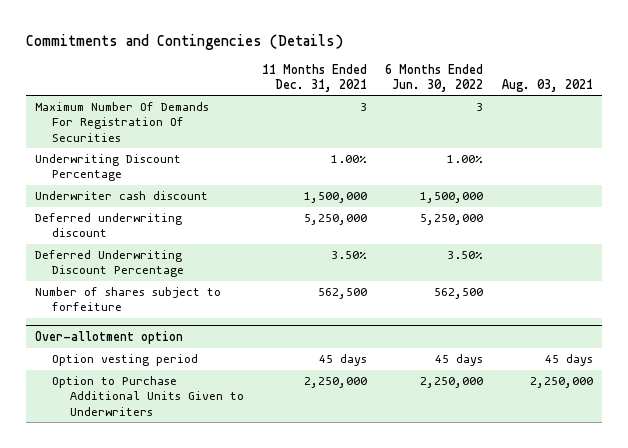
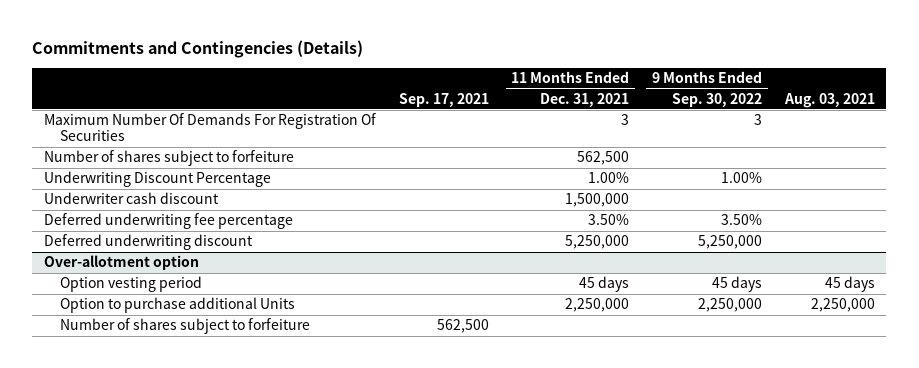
- | 11 Months Ended Dec. 31, 2021 | 6 Months Ended Jun. 30, 2022 | Aug. 03, 2021
+ | Sep. 17, 2021 | 11 Months Ended Dec. 31, 2021 | 9 Months Ended Sep. 30, 2022 | Aug. 03, 2021
moved up: Number of shares subject to forfeiture | | 562,500 | |
+ Deferred underwriting fee percentage | | 3.50% | 3.50% |
- Deferred Underwriting Discount Percentage | 3.50% | 3.50% |
@ Over-allotment option
- Option to Purchase Additional Units Given to Underwriters | 2,250,000 | 2,250,000 | 2,250,000
+ Option to purchase additional Units | | 2,250,000 | 2,250,000 | 2,250,000
+ Number of shares subject to forfeiture | 562,500 | | |

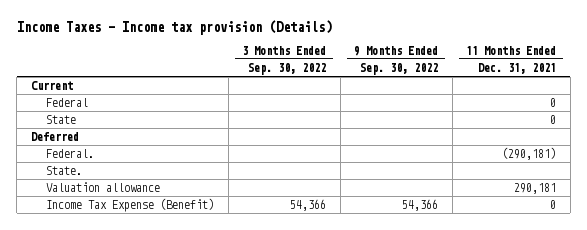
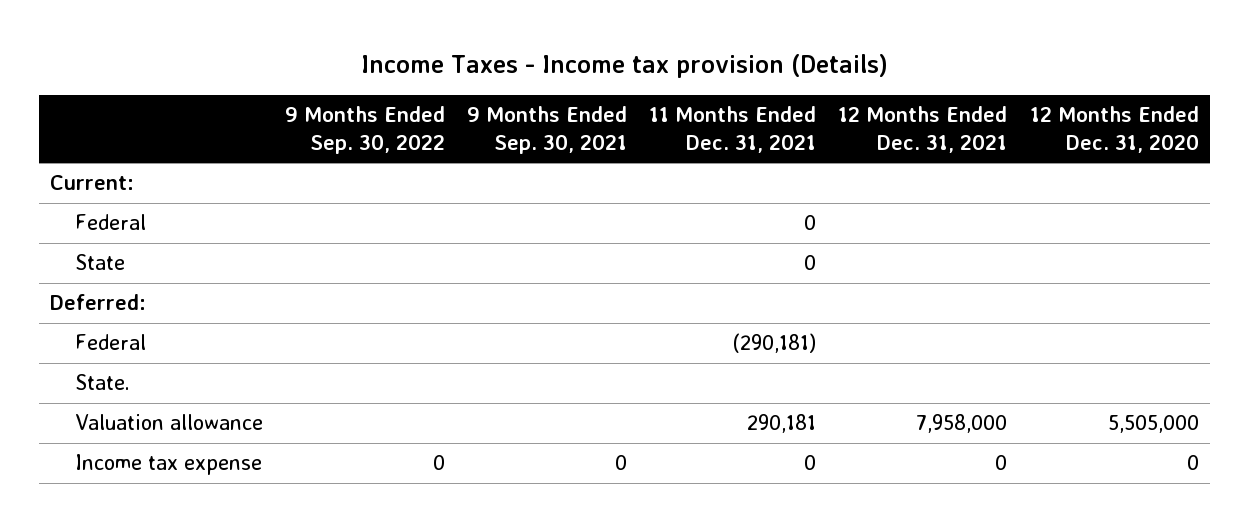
- | 3 Months Ended Sep. 30, 2022 | 9 Months Ended Sep. 30, 2022 | 11 Months Ended Dec. 31, 2021
+ | 9 Months Ended Sep. 30, 2022 | 9 Months Ended Sep. 30, 2021 | 11 Months Ended Dec. 31, 2021 | 12 Months Ended Dec. 31, 2021 | 12 Months Ended Dec. 31, 2020
- Current
+ Current:
- Deferred
- Federal. | | | (290,181)
+ Deferred:
+ Federal | | | (290,181) | |
- Income Tax Expense (Benefit) | 54,366 | 54,366 | 0
+ Income tax expense | 0 | 0 | 0 | 0 | 0

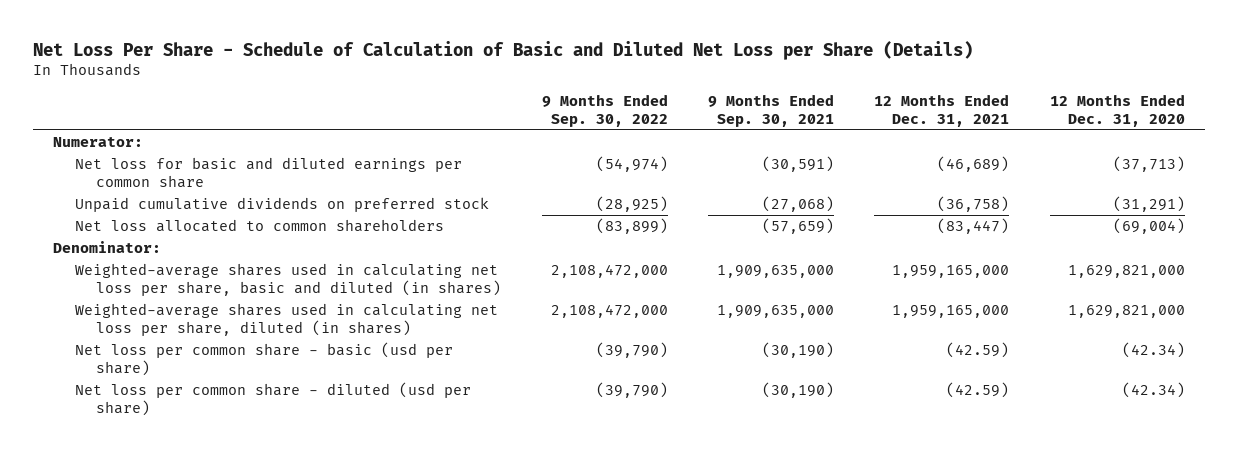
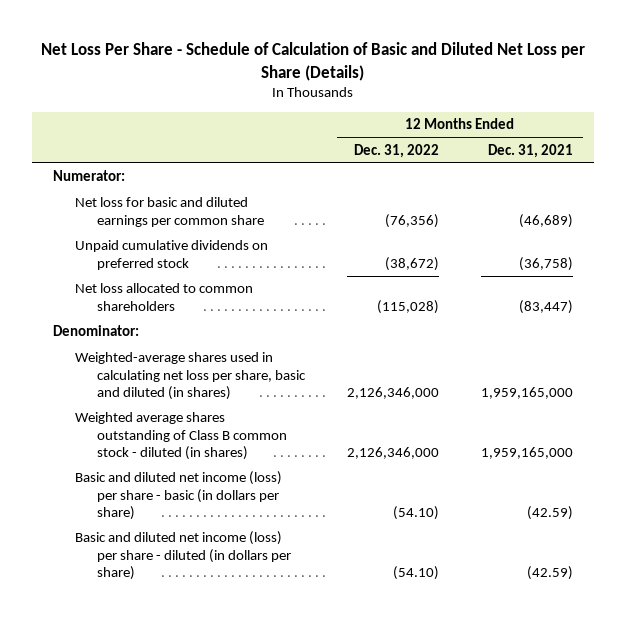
- | 9 Months Ended Sep. 30, 2022 | 9 Months Ended Sep. 30, 2021 | 12 Months Ended Dec. 31, 2021 | 12 Months Ended Dec. 31, 2020
+ | 12 Months Ended Dec. 31, 2022 | 12 Months Ended Dec. 31, 2021
- Weighted-average shares used in calculating net loss per share, diluted (in shares) | 2,108,472,000 | 1,909,635,000 | 1,959,165,000 | 1,629,821,000
- Net loss per common share - basic (usd per share) | (39,790) | (30,190) | (42.59) | (42.34)
- Net loss per common share - diluted (usd per share) | (39,790) | (30,190) | (42.59) | (42.34)
+ Weighted average shares outstanding of Class B common stock - diluted (in shares) | 2,126,346,000 | 1,959,165,000
+ Basic and diluted net income (loss) per share - basic (in dollars per share) | (54.10) | (42.59)
+ Basic and diluted net income (loss) per share - diluted (in dollars per share) | (54.10) | (42.59)

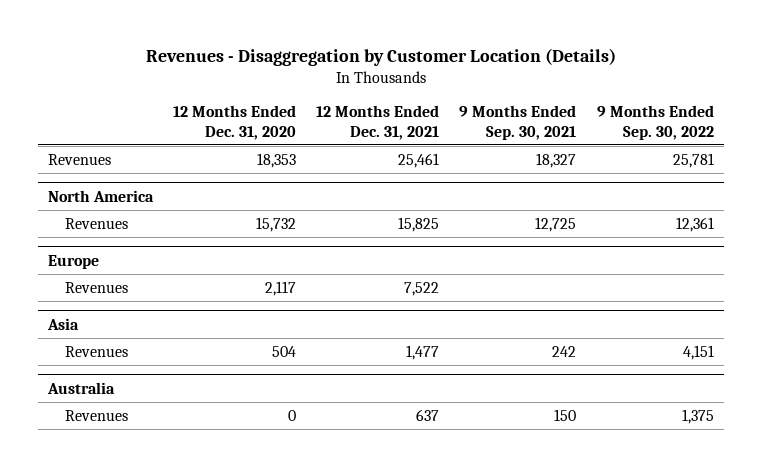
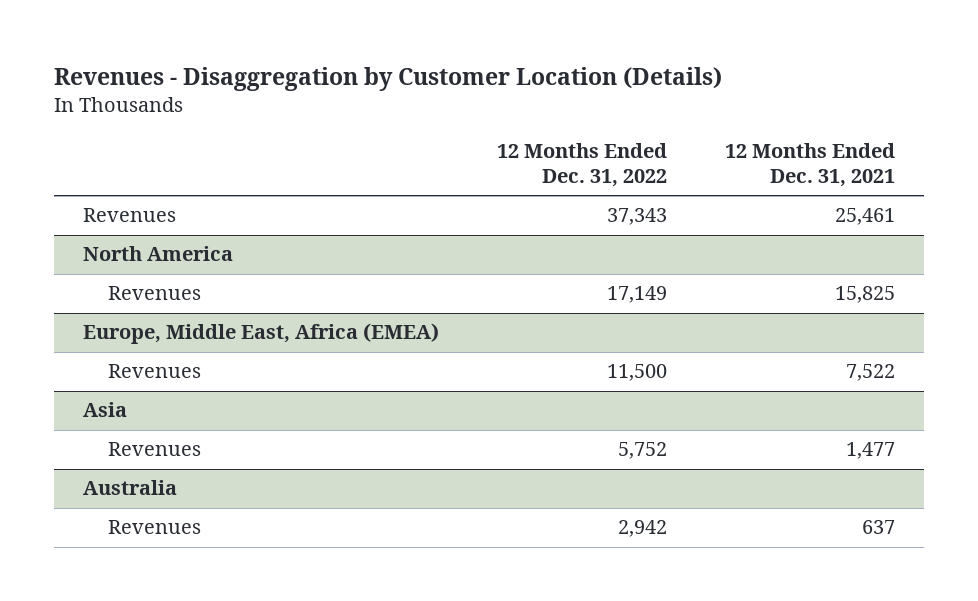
- | 12 Months Ended Dec. 31, 2020 | 12 Months Ended Dec. 31, 2021 | 9 Months Ended Sep. 30, 2021 | 9 Months Ended Sep. 30, 2022
+ | 12 Months Ended Dec. 31, 2022 | 12 Months Ended Dec. 31, 2021
- Europe
+ Europe, Middle East, Africa (EMEA)

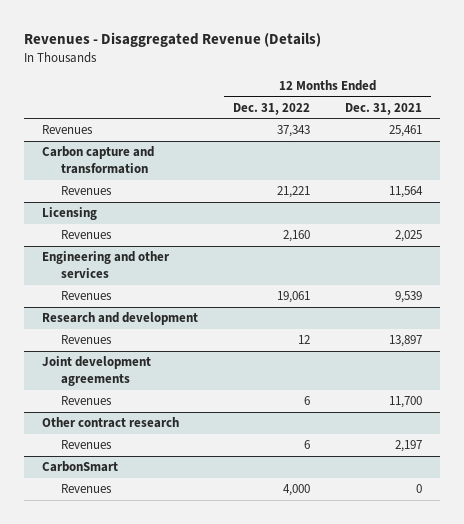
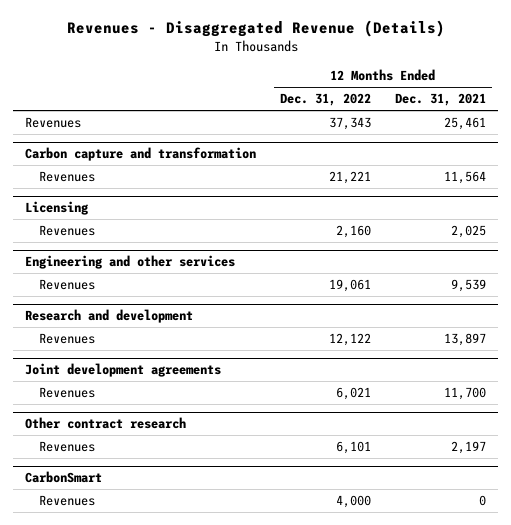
@ Research and development
- Revenues | 12 | 13,897
+ Revenues | 12,122 | 13,897
@ Joint development agreements
- Revenues | 6 | 11,700
+ Revenues | 6,021 | 11,700
@ Other contract research
- Revenues | 6 | 2,197
+ Revenues | 6,101 | 2,197

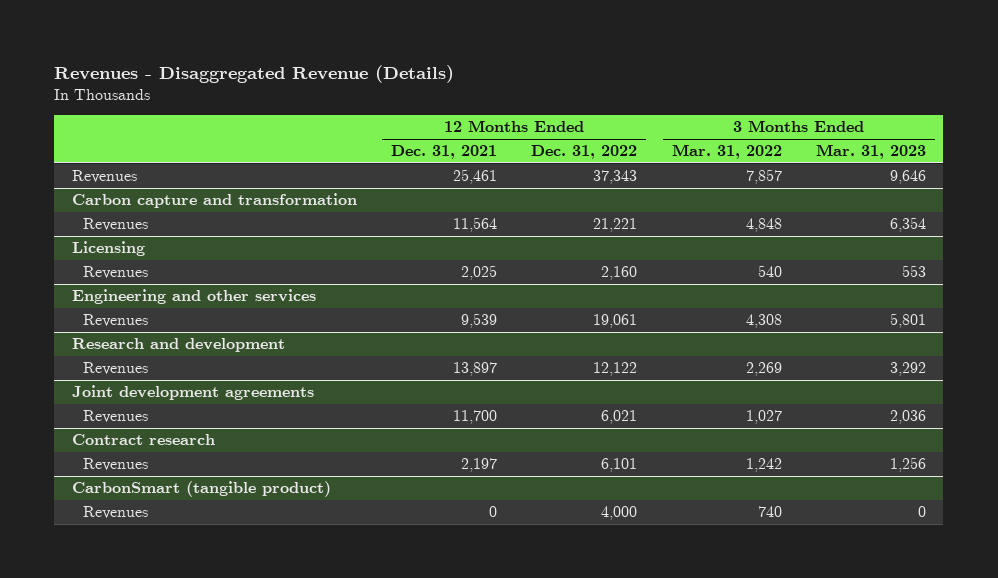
- | 12 Months Ended Dec. 31, 2022 | 12 Months Ended Dec. 31, 2021
+ | 12 Months Ended Dec. 31, 2021 | 12 Months Ended Dec. 31, 2022 | 3 Months Ended Mar. 31, 2022 | 3 Months Ended Mar. 31, 2023
- Other contract research
+ Contract research
- CarbonSmart
+ CarbonSmart (tangible product)

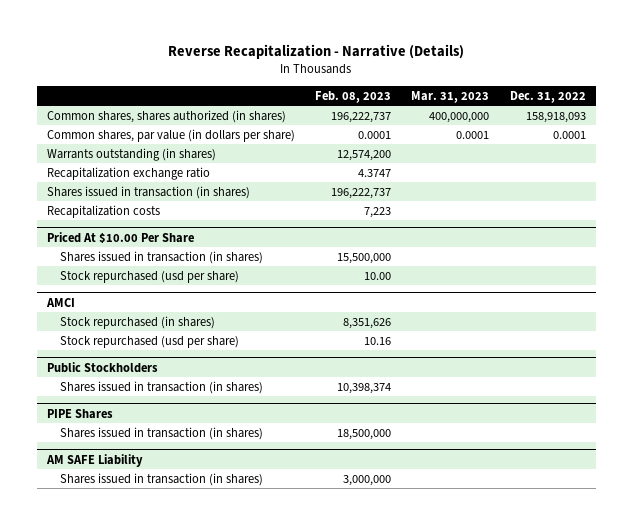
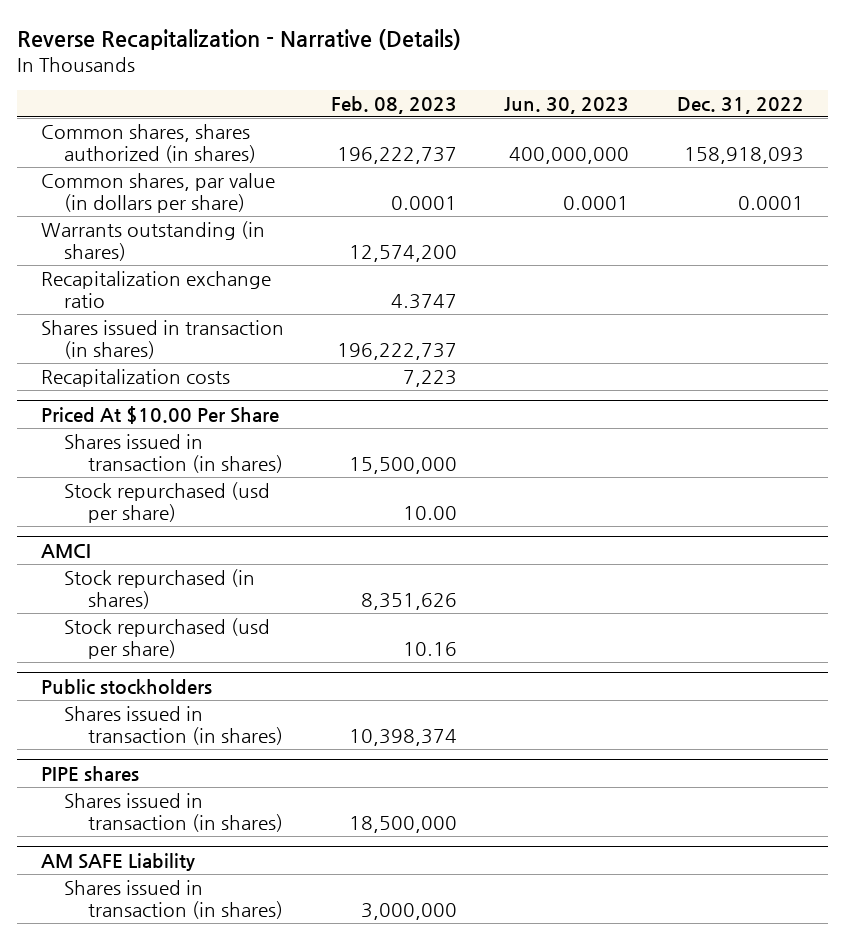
- | Feb. 08, 2023 | Mar. 31, 2023 | Dec. 31, 2022
+ | Feb. 08, 2023 | Jun. 30, 2023 | Dec. 31, 2022
- Public Stockholders
+ Public stockholders
- PIPE Shares
+ PIPE shares

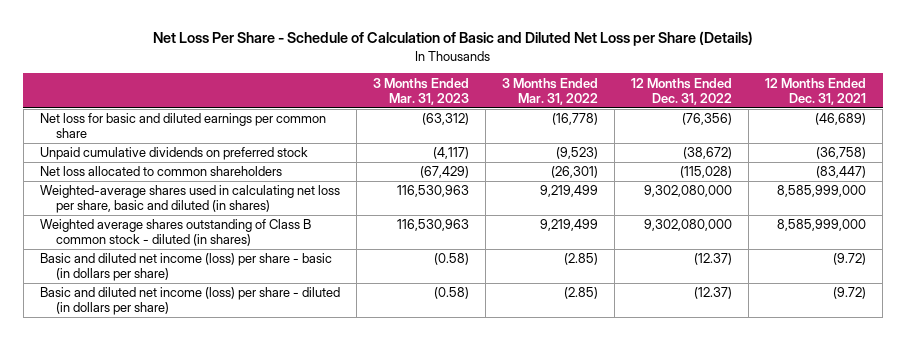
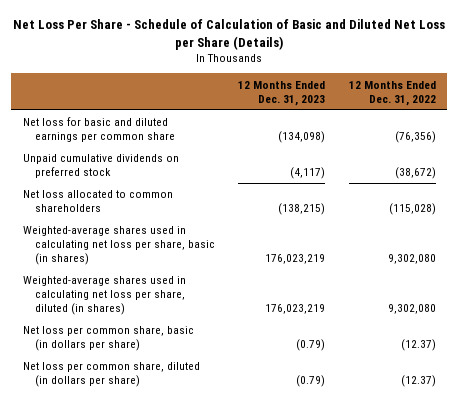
- | 3 Months Ended Mar. 31, 2023 | 3 Months Ended Mar. 31, 2022 | 12 Months Ended Dec. 31, 2022 | 12 Months Ended Dec. 31, 2021
+ | 12 Months Ended Dec. 31, 2023 | 12 Months Ended Dec. 31, 2022
- Weighted-average shares used in calculating net loss per share, basic and diluted (in shares) | 116,530,963 | 9,219,499 | 9,302,080,000 | 8,585,999,000
- Weighted average shares outstanding of Class B common stock - diluted (in shares) | 116,530,963 | 9,219,499 | 9,302,080,000 | 8,585,999,000
- Basic and diluted net income (loss) per share - basic (in dollars per share) | (0.58) | (2.85) | (12.37) | (9.72)
- Basic and diluted net income (loss) per share - diluted (in dollars per share) | (0.58) | (2.85) | (12.37) | (9.72)
+ Weighted-average shares used in calculating net loss per share, basic (in shares) | 176,023,219 | 9,302,080
+ Weighted-average shares used in calculating net loss per share, diluted (in shares) | 176,023,219 | 9,302,080
+ Net loss per common share, basic (in dollars per share) | (0.79) | (12.37)
+ Net loss per common share, diluted (in dollars per share) | (0.79) | (12.37)

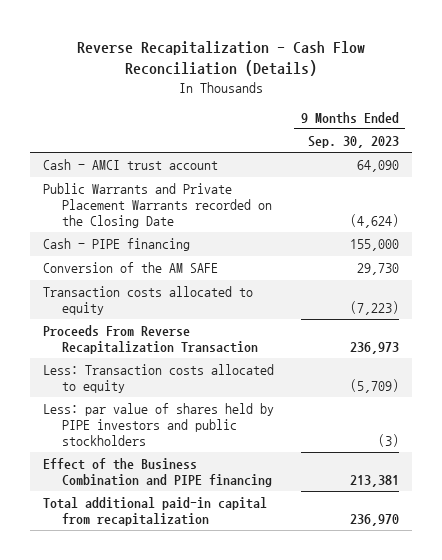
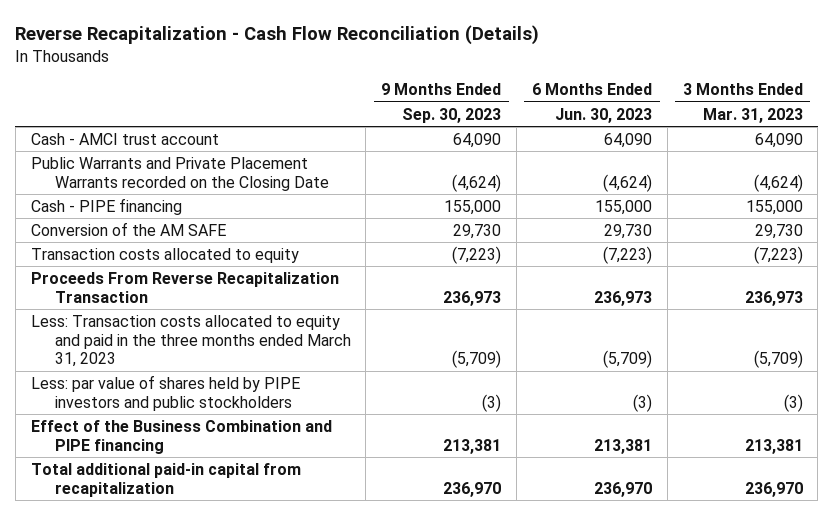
- | 9 Months Ended Sep. 30, 2023
+ | 9 Months Ended Sep. 30, 2023 | 6 Months Ended Jun. 30, 2023 | 3 Months Ended Mar. 31, 2023
- Less: Transaction costs allocated to equity | (5,709)
+ Less: Transaction costs allocated to equity and paid in the three months ended March 31, 2023 | (5,709) | (5,709) | (5,709)

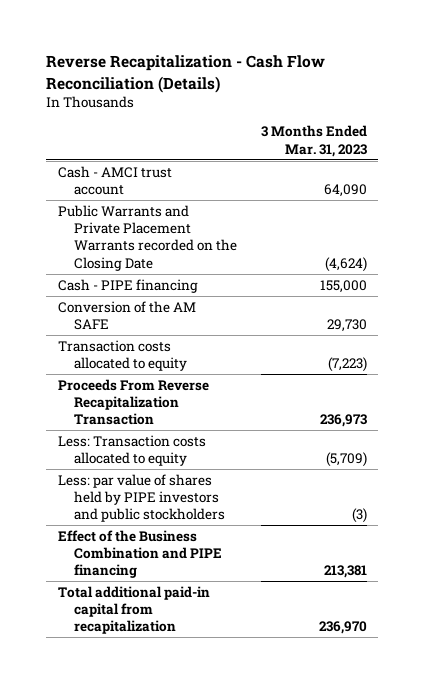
- | 9 Months Ended Sep. 30, 2023 | 6 Months Ended Jun. 30, 2023 | 3 Months Ended Mar. 31, 2023
+ | 3 Months Ended Mar. 31, 2023
- Less: Transaction costs allocated to equity and paid in the three months ended March 31, 2023 | (5,709) | (5,709) | (5,709)
+ Less: Transaction costs allocated to equity | (5,709)

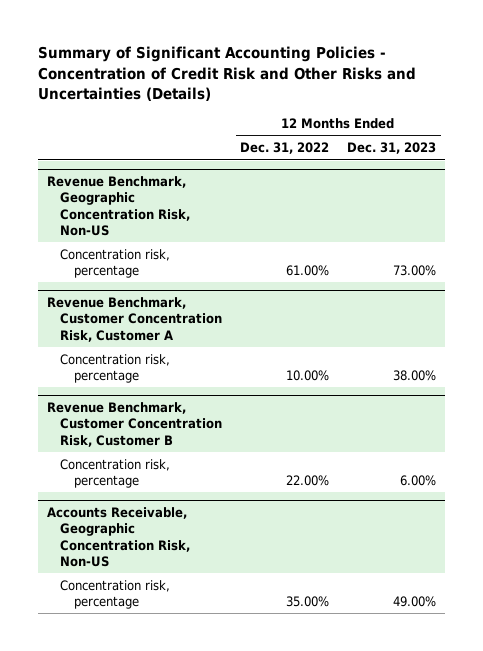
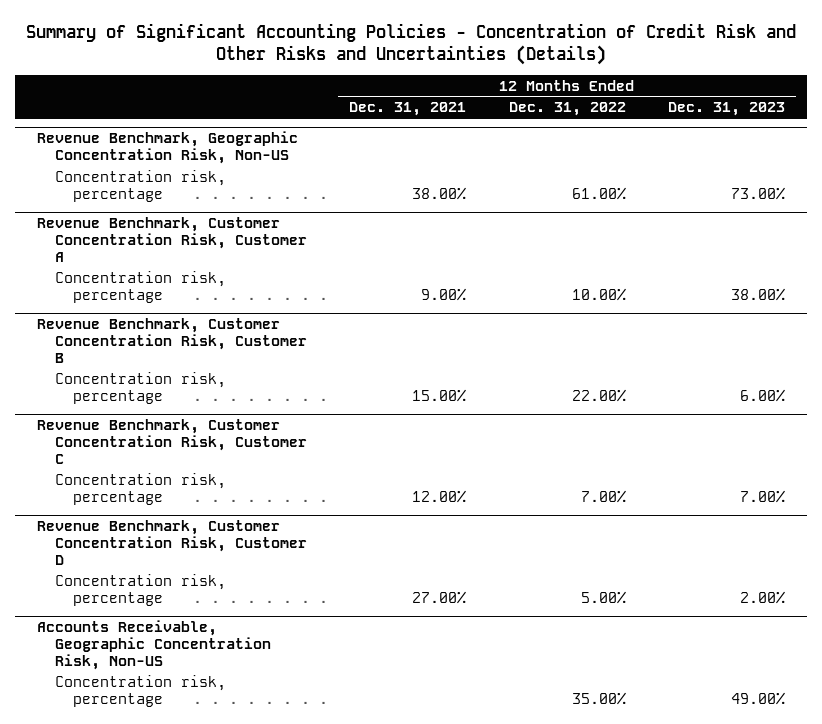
- | 12 Months Ended Dec. 31, 2022 | 12 Months Ended Dec. 31, 2023
+ | 12 Months Ended Dec. 31, 2021 | 12 Months Ended Dec. 31, 2022 | 12 Months Ended Dec. 31, 2023
+ Revenue Benchmark, Customer Concentration Risk, Customer C
+ Concentration risk, percentage | 12.00% | 7.00% | 7.00%
+ Revenue Benchmark, Customer Concentration Risk, Customer D
+ Concentration risk, percentage | 27.00% | 5.00% | 2.00%

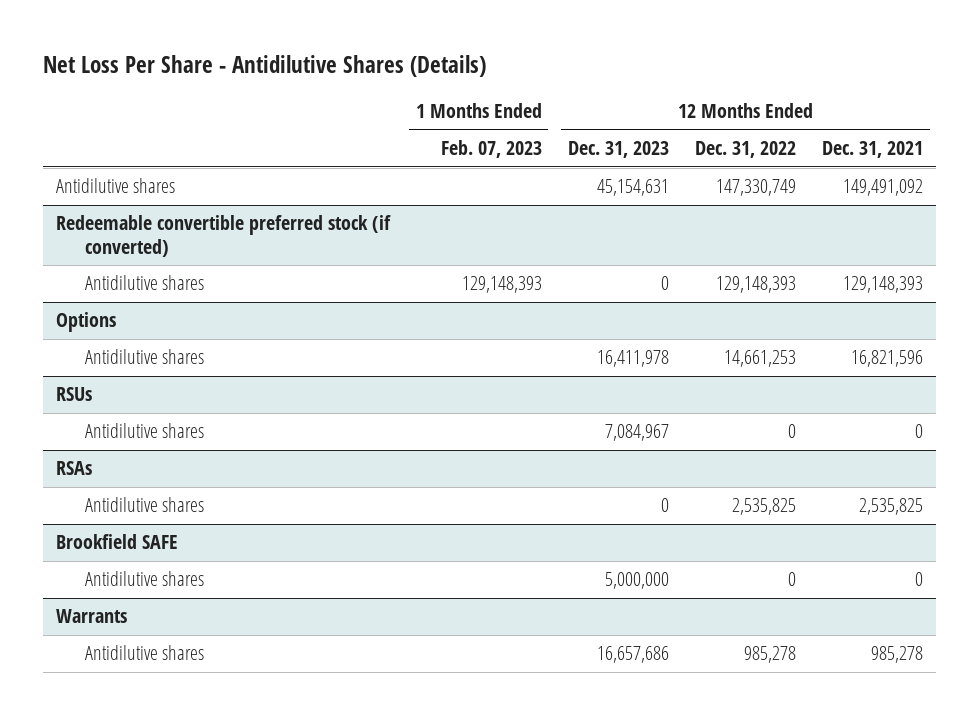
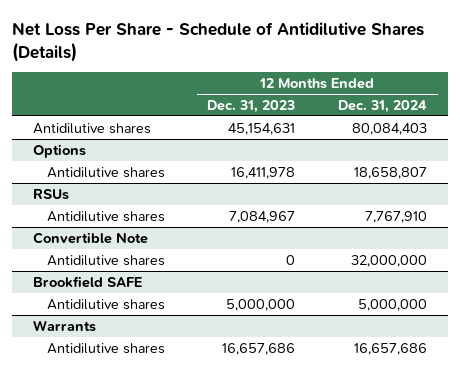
- Net Loss Per Share - Antidilutive Shares (Details)
+ Net Loss Per Share - Schedule of Antidilutive Shares (Details)
- | 1 Months Ended Feb. 07, 2023 | 12 Months Ended Dec. 31, 2023 | 12 Months Ended Dec. 31, 2022 | 12 Months Ended Dec. 31, 2021
+ | 12 Months Ended Dec. 31, 2023 | 12 Months Ended Dec. 31, 2024
- Redeemable convertible preferred stock (if converted)
- Antidilutive shares | 129,148,393 | 0 | 129,148,393 | 129,148,393
- RSAs
+ Convertible Note

